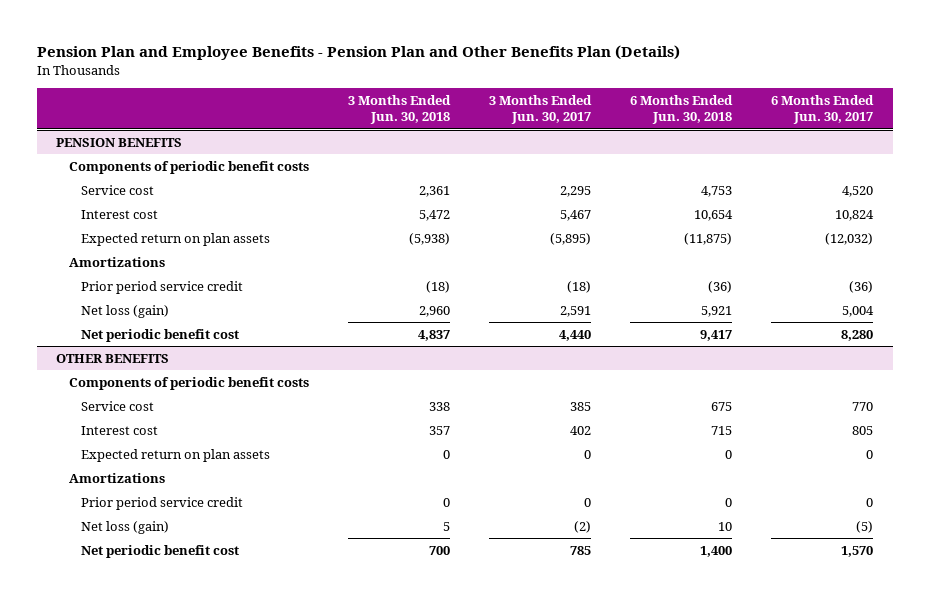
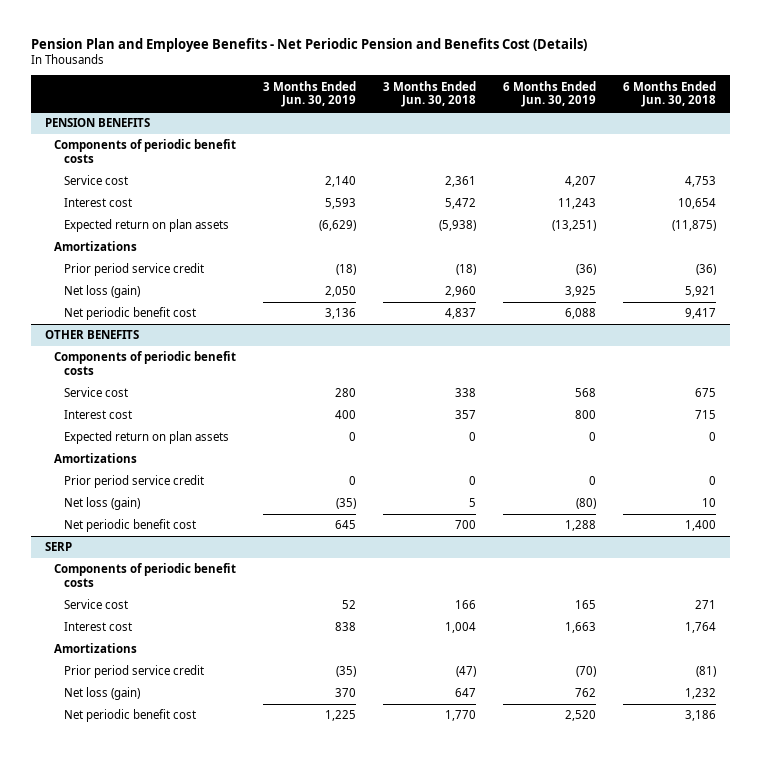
- Pension Plan and Employee Benefits - Pension Plan and Other Benefits Plan (Details)
+ Pension Plan and Employee Benefits - Net Periodic Pension and Benefits Cost (Details)
- | 3 Months Ended Jun. 30, 2018 | 3 Months Ended Jun. 30, 2017 | 6 Months Ended Jun. 30, 2018 | 6 Months Ended Jun. 30, 2017
+ | 3 Months Ended Jun. 30, 2019 | 3 Months Ended Jun. 30, 2018 | 6 Months Ended Jun. 30, 2019 | 6 Months Ended Jun. 30, 2018
+ SERP
+ Components of periodic benefit costs
+ Service cost | 52 | 166 | 165 | 271
+ Interest cost | 838 | 1,004 | 1,663 | 1,764
+ Amortizations
+ Prior period service credit | (35) | (47) | (70) | (81)
+ Net loss (gain) | 370 | 647 | 762 | 1,232
+ Net periodic benefit cost | 1,225 | 1,770 | 2,520 | 3,186

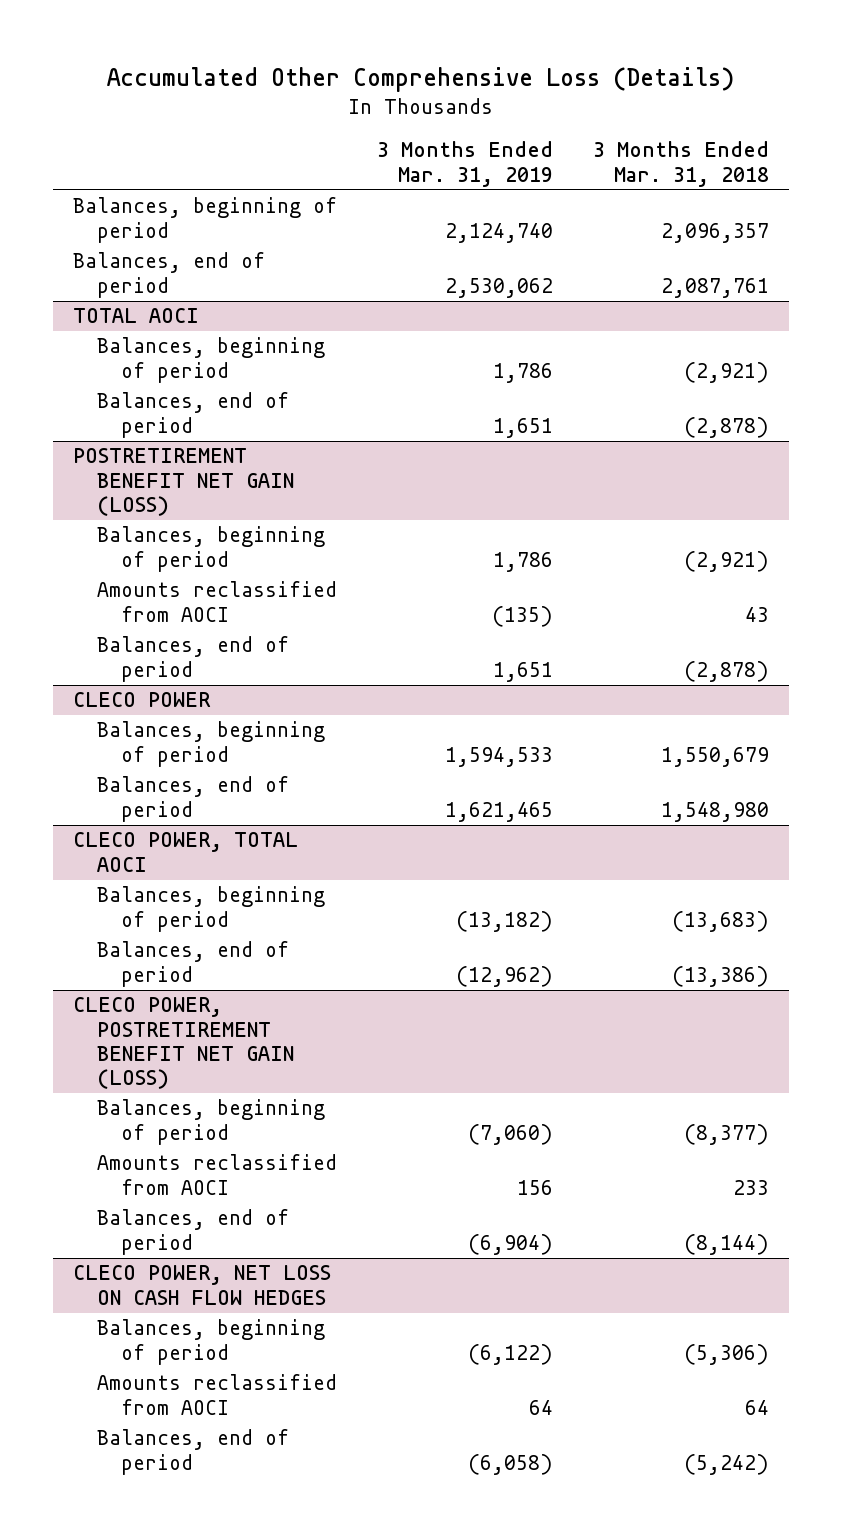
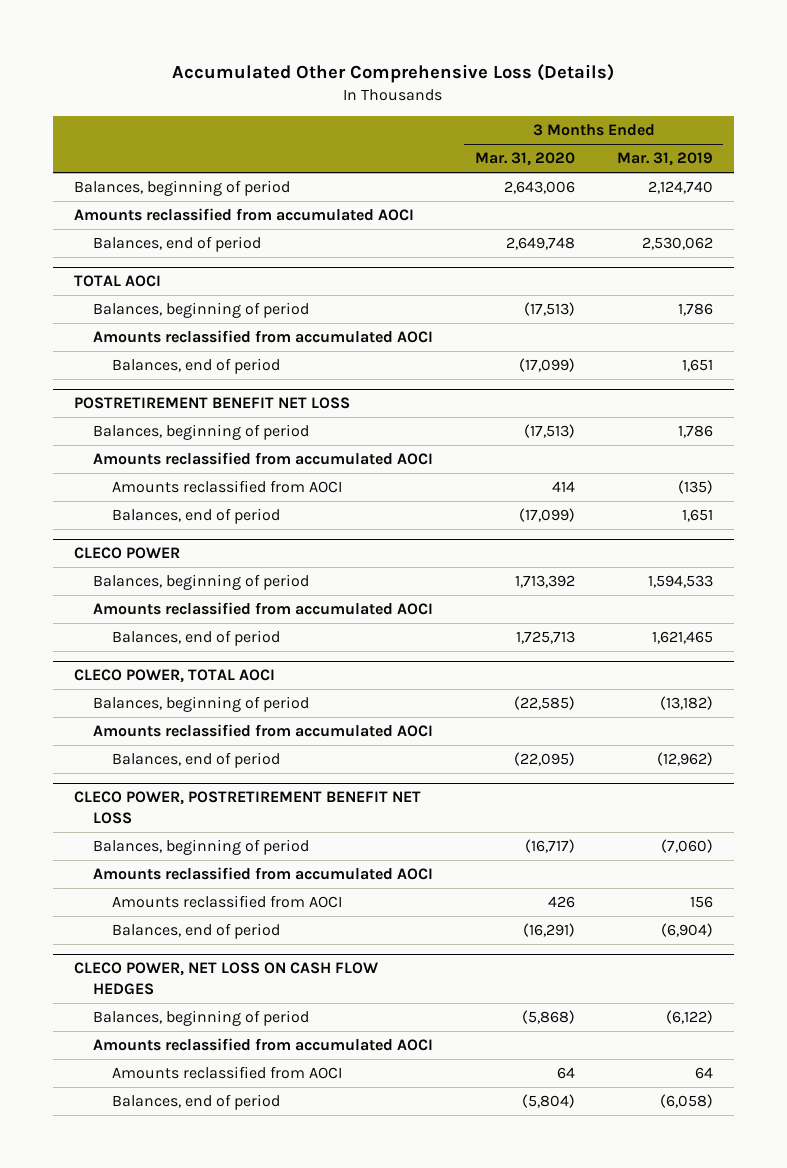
- | 3 Months Ended Mar. 31, 2019 | 3 Months Ended Mar. 31, 2018
+ | 3 Months Ended Mar. 31, 2020 | 3 Months Ended Mar. 31, 2019
+ Amounts reclassified from accumulated AOCI
@ TOTAL AOCI
+ Amounts reclassified from accumulated AOCI
- POSTRETIREMENT BENEFIT NET GAIN (LOSS)
+ POSTRETIREMENT BENEFIT NET LOSS
+ Amounts reclassified from accumulated AOCI
@ CLECO POWER
+ Amounts reclassified from accumulated AOCI
@ CLECO POWER, TOTAL AOCI
+ Amounts reclassified from accumulated AOCI
- CLECO POWER, POSTRETIREMENT BENEFIT NET GAIN (LOSS)
+ CLECO POWER, POSTRETIREMENT BENEFIT NET LOSS
+ Amounts reclassified from accumulated AOCI
@ CLECO POWER, NET LOSS ON CASH FLOW HEDGES
+ Amounts reclassified from accumulated AOCI

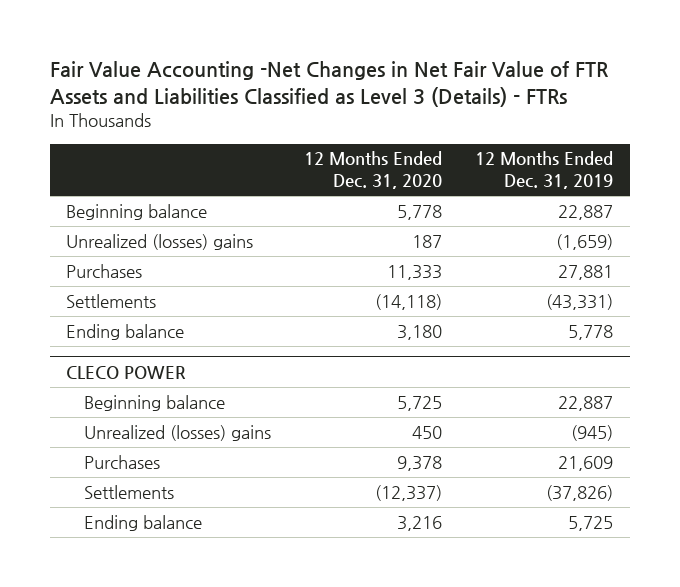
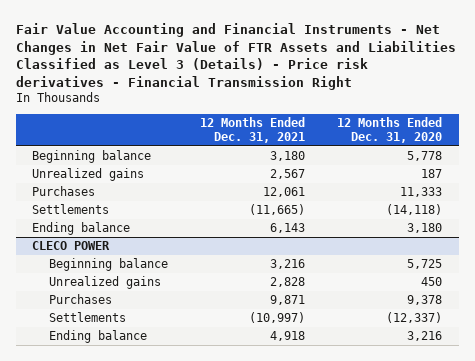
- Fair Value Accounting -Net Changes in Net Fair Value of FTR Assets and Liabilities Classified as Level 3 (Details) - FTRs
+ Fair Value Accounting and Financial Instruments - Net Changes in Net Fair Value of FTR Assets and Liabilities Classified as Level 3 (Details) - Price risk derivatives - Financial Transmission Right
- | 12 Months Ended Dec. 31, 2020 | 12 Months Ended Dec. 31, 2019
+ | 12 Months Ended Dec. 31, 2021 | 12 Months Ended Dec. 31, 2020
- Unrealized (losses) gains | 187 | (1,659)
+ Unrealized gains | 2,567 | 187
@ CLECO POWER
- Unrealized (losses) gains | 450 | (945)
+ Unrealized gains | 2,828 | 450

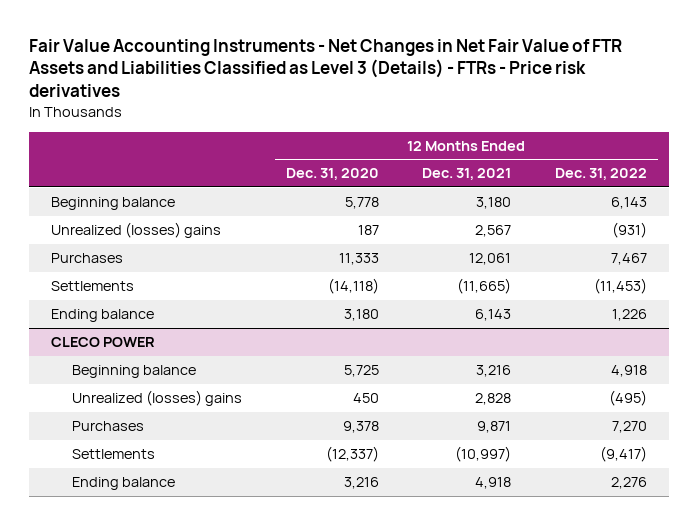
- Fair Value Accounting and Financial Instruments - Net Changes in Net Fair Value of FTR Assets and Liabilities Classified as Level 3 (Details) - Price risk derivatives - Financial Transmission Right
+ Fair Value Accounting Instruments - Net Changes in Net Fair Value of FTR Assets and Liabilities Classified as Level 3 (Details) - FTRs - Price risk derivatives
- | 12 Months Ended Dec. 31, 2021 | 12 Months Ended Dec. 31, 2020
+ | 12 Months Ended Dec. 31, 2020 | 12 Months Ended Dec. 31, 2021 | 12 Months Ended Dec. 31, 2022
- Unrealized gains | 2,567 | 187
+ Unrealized (losses) gains | 187 | 2,567 | (931)
@ CLECO POWER
- Unrealized gains | 2,828 | 450
+ Unrealized (losses) gains | 450 | 2,828 | (495)

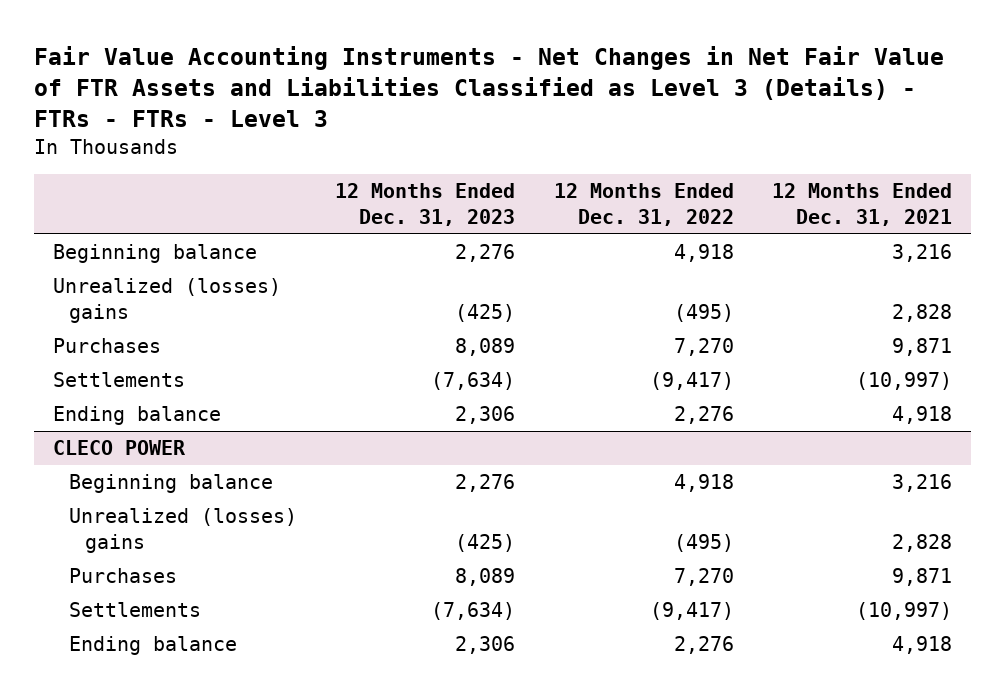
- Fair Value Accounting Instruments - Net Changes in Net Fair Value of FTR Assets and Liabilities Classified as Level 3 (Details) - FTRs - Price risk derivatives
+ Fair Value Accounting Instruments - Net Changes in Net Fair Value of FTR Assets and Liabilities Classified as Level 3 (Details) - FTRs - FTRs - Level 3
- | 12 Months Ended Dec. 31, 2020 | 12 Months Ended Dec. 31, 2021 | 12 Months Ended Dec. 31, 2022
+ | 12 Months Ended Dec. 31, 2023 | 12 Months Ended Dec. 31, 2022 | 12 Months Ended Dec. 31, 2021
- Beginning balance | 5,778 | 3,180 | 6,143
- Unrealized (losses) gains | 187 | 2,567 | (931)
- Purchases | 11,333 | 12,061 | 7,467
- Settlements | (14,118) | (11,665) | (11,453)
- Ending balance | 3,180 | 6,143 | 1,226
+ Beginning balance | 2,276 | 4,918 | 3,216
+ Unrealized (losses) gains | (425) | (495) | 2,828
+ Purchases | 8,089 | 7,270 | 9,871
+ Settlements | (7,634) | (9,417) | (10,997)
+ Ending balance | 2,306 | 2,276 | 4,918

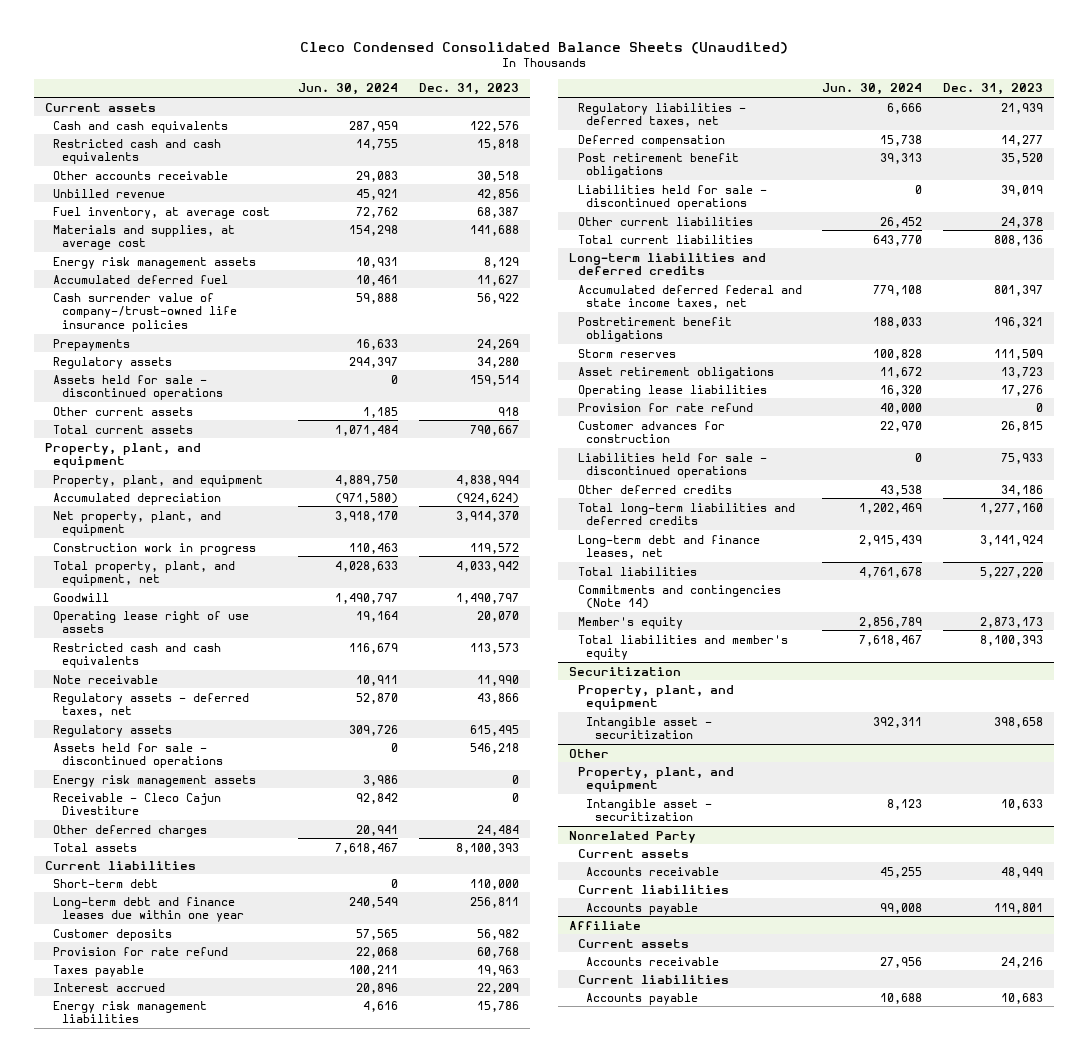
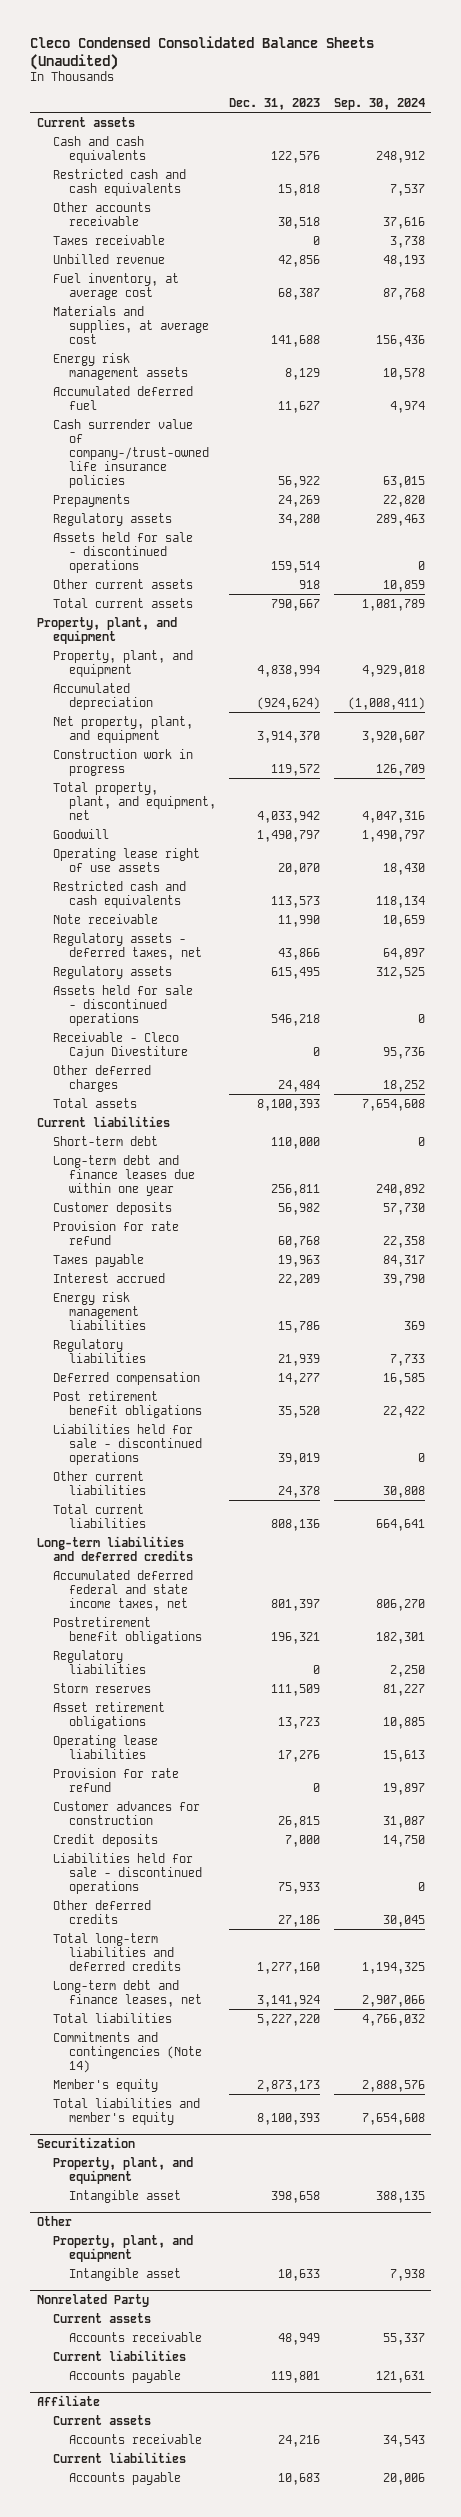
- | Jun. 30, 2024 | Dec. 31, 2023
+ | Dec. 31, 2023 | Sep. 30, 2024
+ Taxes receivable | 0 | 3,738
- Energy risk management assets | 3,986 | 0
- Regulatory liabilities - deferred taxes, net | 6,666 | 21,939
+ Regulatory liabilities | 21,939 | 7,733
+ Regulatory liabilities | 0 | 2,250
+ Credit deposits | 7,000 | 14,750
- Other deferred credits | 43,538 | 34,186
+ Other deferred credits | 27,186 | 30,045
@ Securitization
- Intangible asset - securitization | 392,311 | 398,658
+ Intangible asset | 398,658 | 388,135
@ Other
- Intangible asset - securitization | 8,123 | 10,633
+ Intangible asset | 10,633 | 7,938

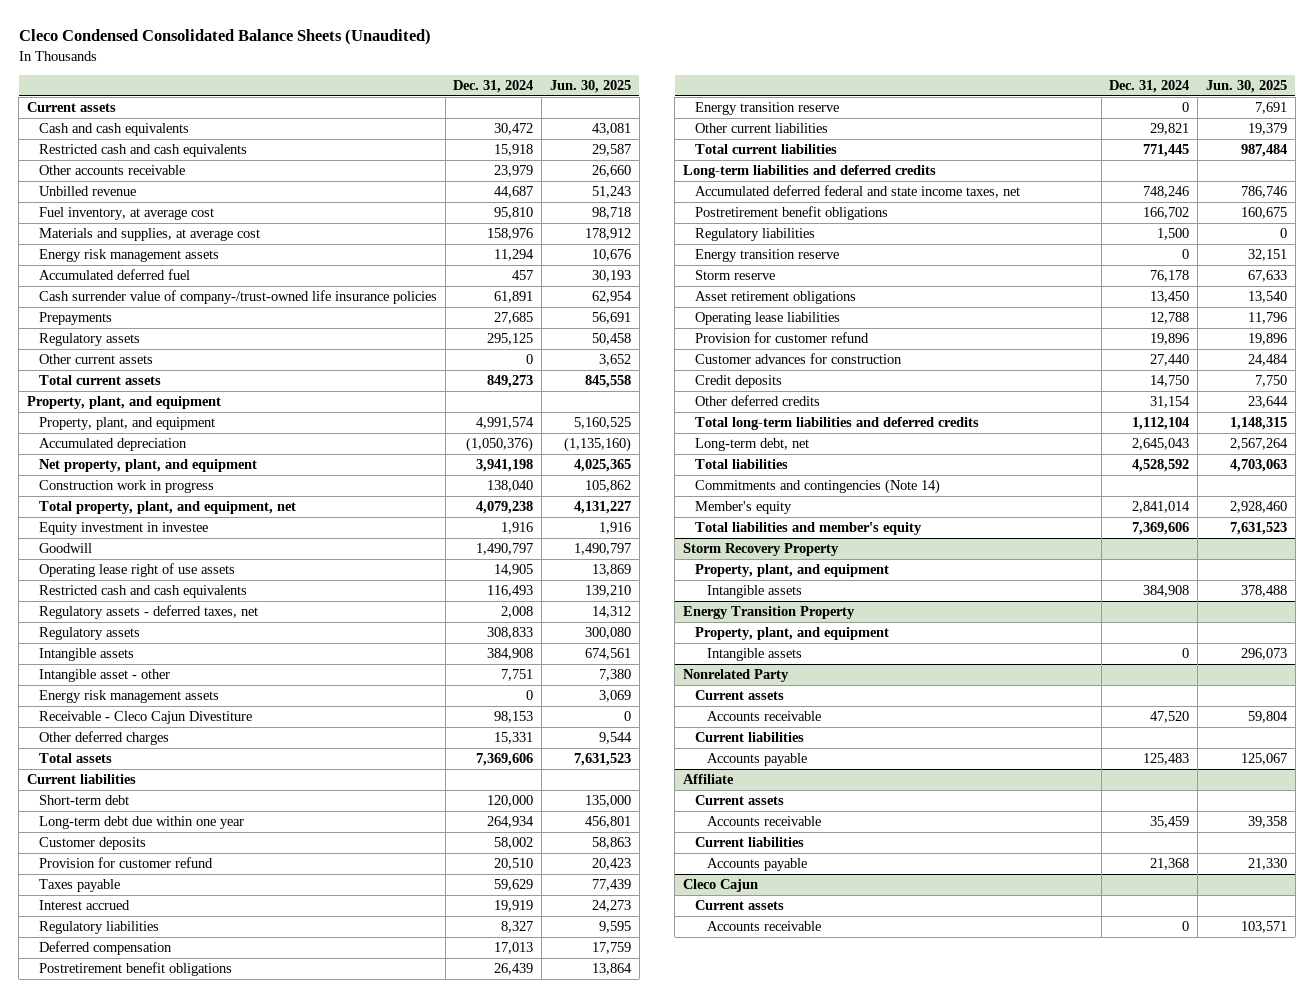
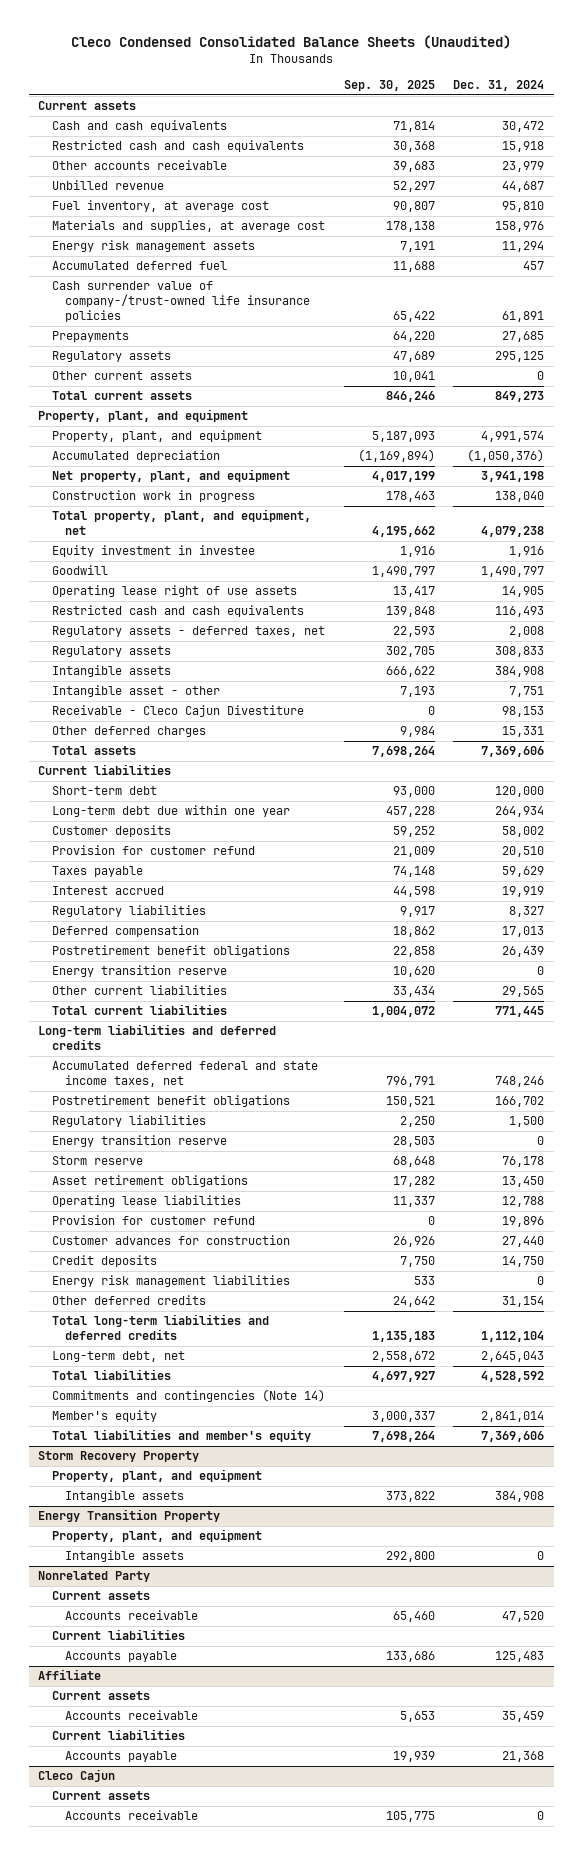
- | Dec. 31, 2024 | Jun. 30, 2025
+ | Sep. 30, 2025 | Dec. 31, 2024
- Energy risk management assets | 0 | 3,069
- Other current liabilities | 29,821 | 19,379
+ Other current liabilities | 33,434 | 29,565
+ Energy risk management liabilities | 533 | 0

